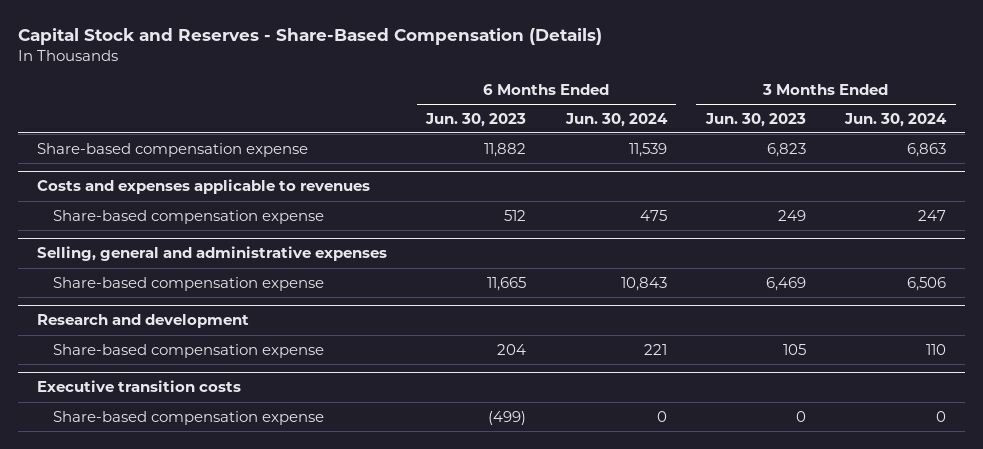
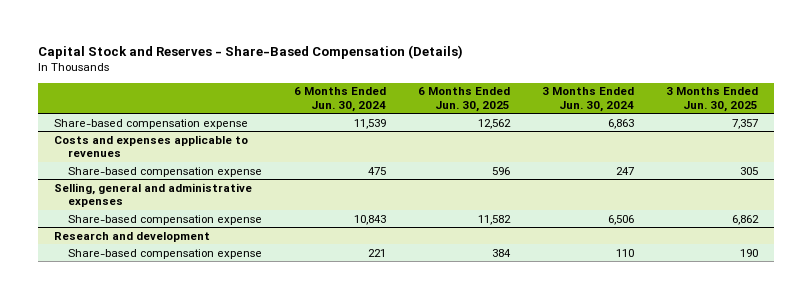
- | 6 Months Ended Jun. 30, 2023 | 6 Months Ended Jun. 30, 2024 | 3 Months Ended Jun. 30, 2023 | 3 Months Ended Jun. 30, 2024
+ | 6 Months Ended Jun. 30, 2024 | 6 Months Ended Jun. 30, 2025 | 3 Months Ended Jun. 30, 2024 | 3 Months Ended Jun. 30, 2025
- Executive transition costs
- Share-based compensation expense | (499) | 0 | 0 | 0

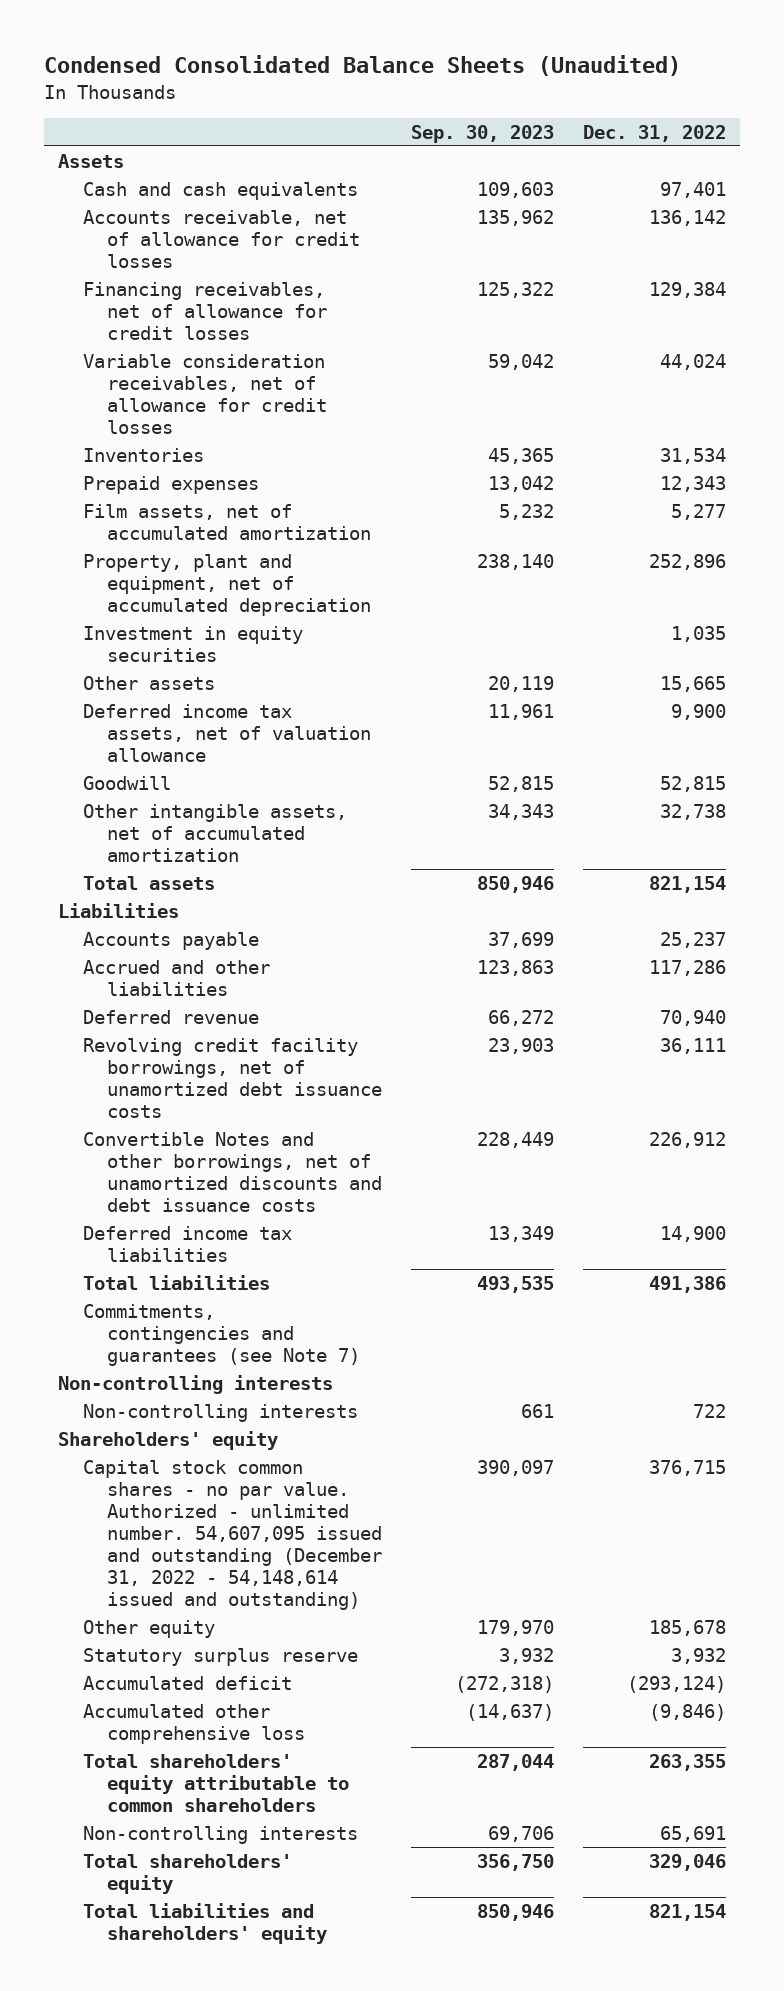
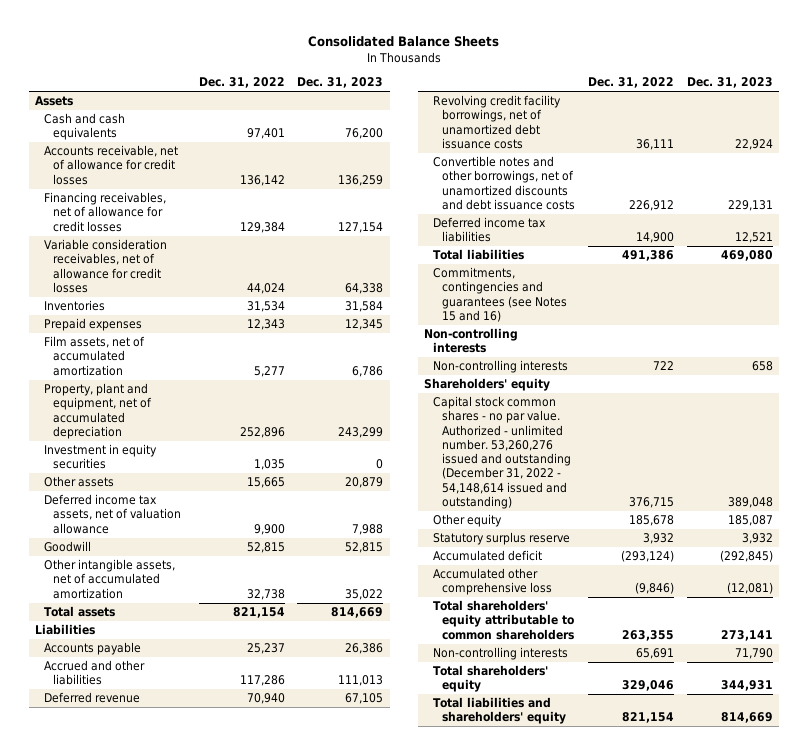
- Condensed Consolidated Balance Sheets (Unaudited)
+ Consolidated Balance Sheets
- | Sep. 30, 2023 | Dec. 31, 2022
+ | Dec. 31, 2022 | Dec. 31, 2023
- Convertible Notes and other borrowings, net of unamortized discounts and debt issuance costs | 228,449 | 226,912
+ Convertible notes and other borrowings, net of unamortized discounts and debt issuance costs | 226,912 | 229,131
- Commitments, contingencies and guarantees (see Note 7)
+ Commitments, contingencies and guarantees (see Notes 15 and 16)
- Capital stock common shares - no par value. Authorized - unlimited number. 54,607,095 issued and outstanding (December 31, 2022 - 54,148,614 issued and outstanding) | 390,097 | 376,715
+ Capital stock common shares - no par value. Authorized - unlimited number. 53,260,276 issued and outstanding (December 31, 2022 - 54,148,614 issued and outstanding) | 376,715 | 389,048

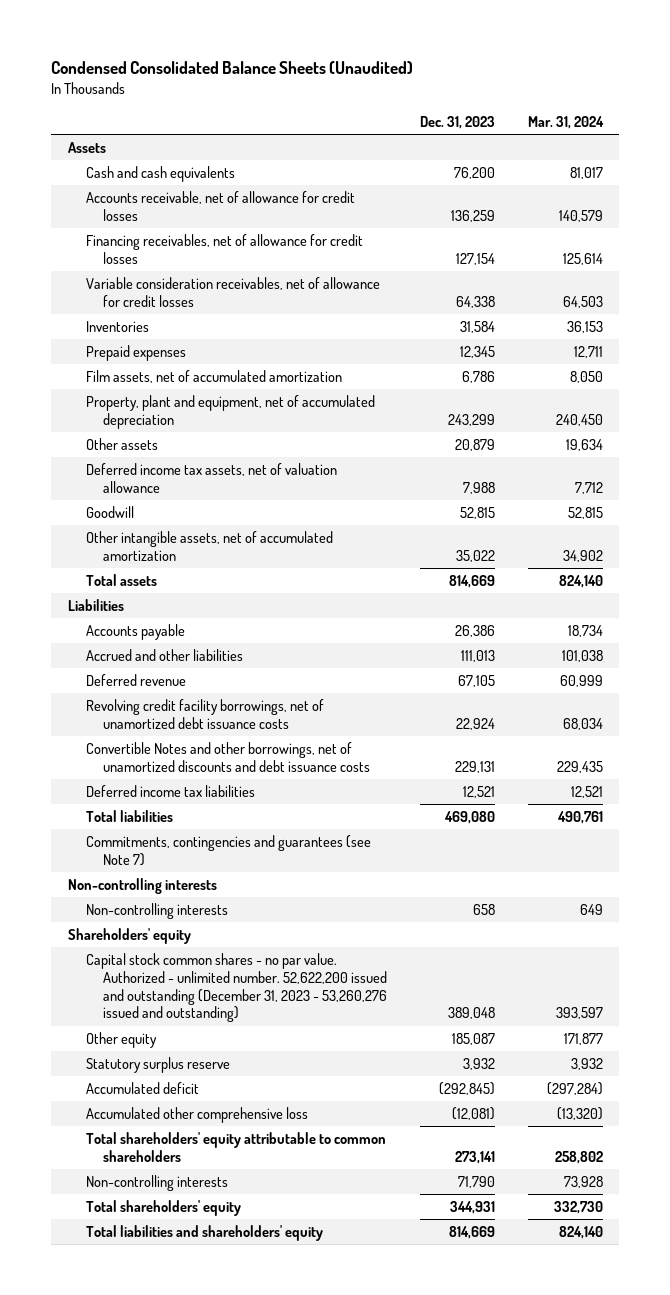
- Consolidated Balance Sheets
+ Condensed Consolidated Balance Sheets (Unaudited)
- | Dec. 31, 2022 | Dec. 31, 2023
+ | Dec. 31, 2023 | Mar. 31, 2024
- Investment in equity securities | 1,035 | 0
- Convertible notes and other borrowings, net of unamortized discounts and debt issuance costs | 226,912 | 229,131
+ Convertible Notes and other borrowings, net of unamortized discounts and debt issuance costs | 229,131 | 229,435
- Commitments, contingencies and guarantees (see Notes 15 and 16)
+ Commitments, contingencies and guarantees (see Note 7)
- Capital stock common shares - no par value. Authorized - unlimited number. 53,260,276 issued and outstanding (December 31, 2022 - 54,148,614 issued and outstanding) | 376,715 | 389,048
+ Capital stock common shares - no par value. Authorized - unlimited number. 52,622,200 issued and outstanding (December 31, 2023 - 53,260,276 issued and outstanding) | 389,048 | 393,597

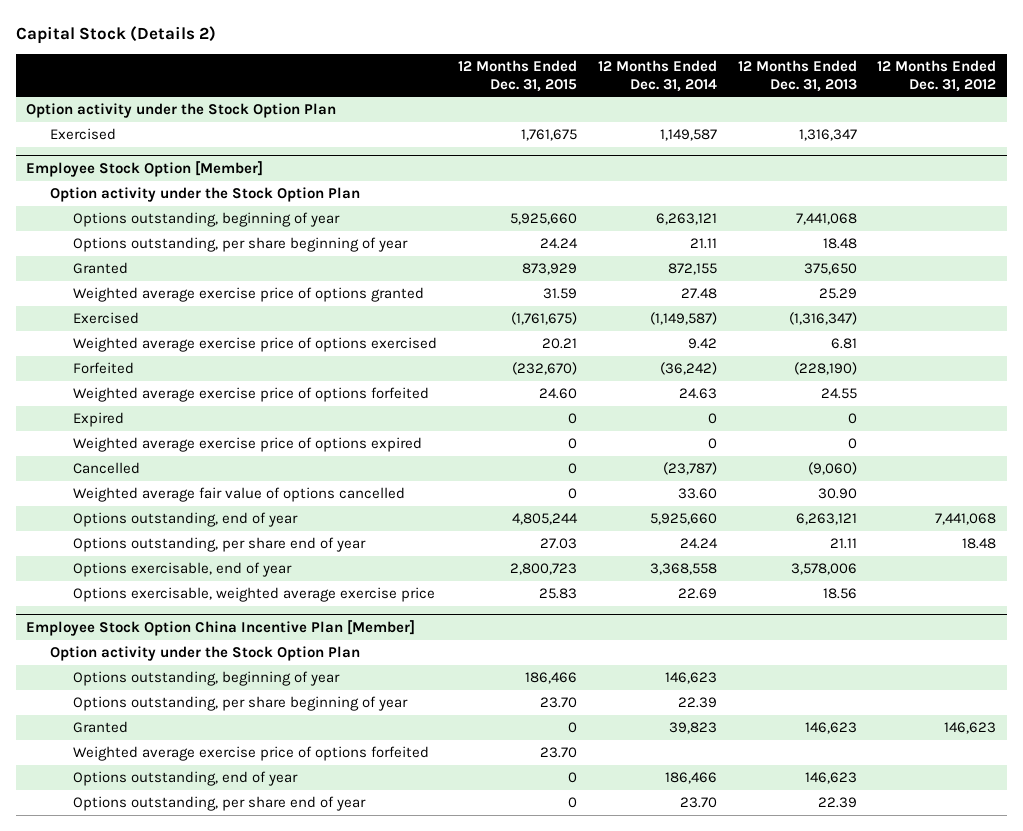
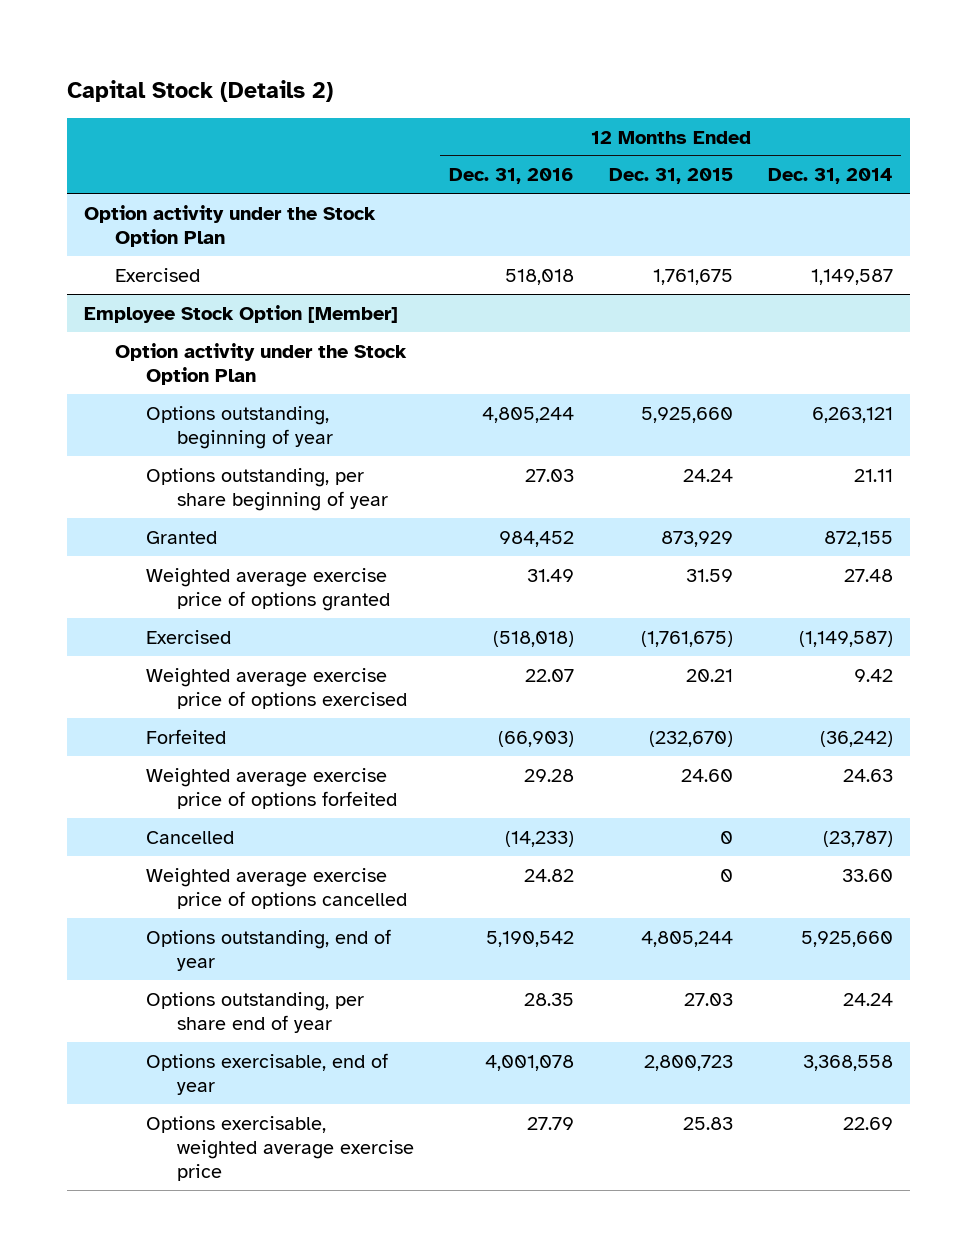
- | 12 Months Ended Dec. 31, 2015 | 12 Months Ended Dec. 31, 2014 | 12 Months Ended Dec. 31, 2013 | 12 Months Ended Dec. 31, 2012
+ | 12 Months Ended Dec. 31, 2016 | 12 Months Ended Dec. 31, 2015 | 12 Months Ended Dec. 31, 2014
@ Employee Stock Option [Member]
- Expired | 0 | 0 | 0 |
- Weighted average exercise price of options expired | 0 | 0 | 0 |
- Weighted average fair value of options cancelled | 0 | 33.60 | 30.90 |
+ Weighted average exercise price of options cancelled | 24.82 | 0 | 33.60
- Employee Stock Option China Incentive Plan [Member]
- Option activity under the Stock Option Plan
- Options outstanding, beginning of year | 186,466 | 146,623 | |
- Options outstanding, per share beginning of year | 23.70 | 22.39 | |
- Granted | 0 | 39,823 | 146,623 | 146,623
- Weighted average exercise price of options forfeited | 23.70 | | |
- Options outstanding, end of year | 0 | 186,466 | 146,623 |
- Options outstanding, per share end of year | 0 | 23.70 | 22.39 |

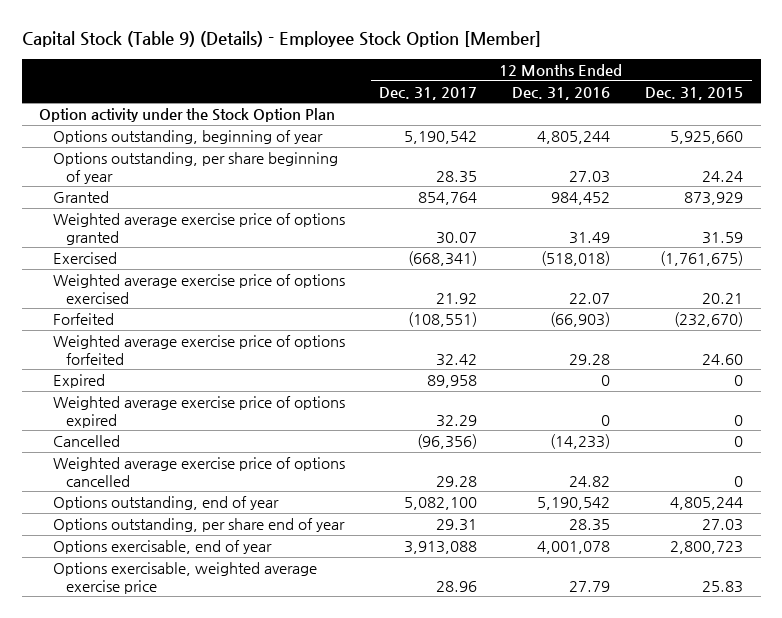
- Capital Stock (Details 2)
+ Capital Stock (Table 9) (Details) - Employee Stock Option [Member]
- | 12 Months Ended Dec. 31, 2016 | 12 Months Ended Dec. 31, 2015 | 12 Months Ended Dec. 31, 2014
+ | 12 Months Ended Dec. 31, 2017 | 12 Months Ended Dec. 31, 2016 | 12 Months Ended Dec. 31, 2015
- Exercised | 518,018 | 1,761,675 | 1,149,587
- Employee Stock Option [Member]
- Option activity under the Stock Option Plan
+ Expired | 89,958 | 0 | 0
+ Weighted average exercise price of options expired | 32.29 | 0 | 0

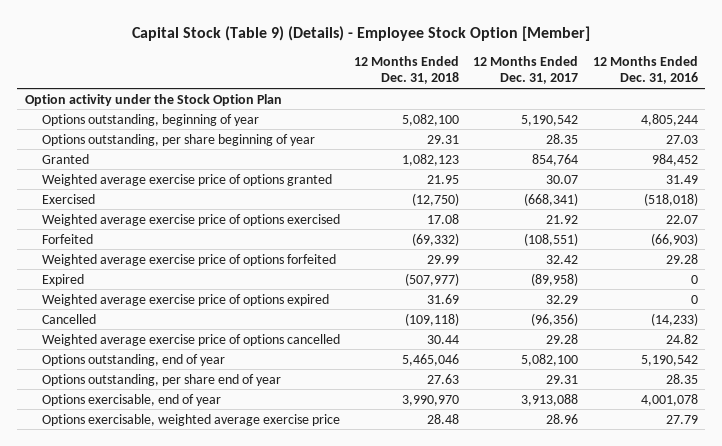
- | 12 Months Ended Dec. 31, 2017 | 12 Months Ended Dec. 31, 2016 | 12 Months Ended Dec. 31, 2015
+ | 12 Months Ended Dec. 31, 2018 | 12 Months Ended Dec. 31, 2017 | 12 Months Ended Dec. 31, 2016
- Expired | 89,958 | 0 | 0
+ Expired | (507,977) | (89,958) | 0

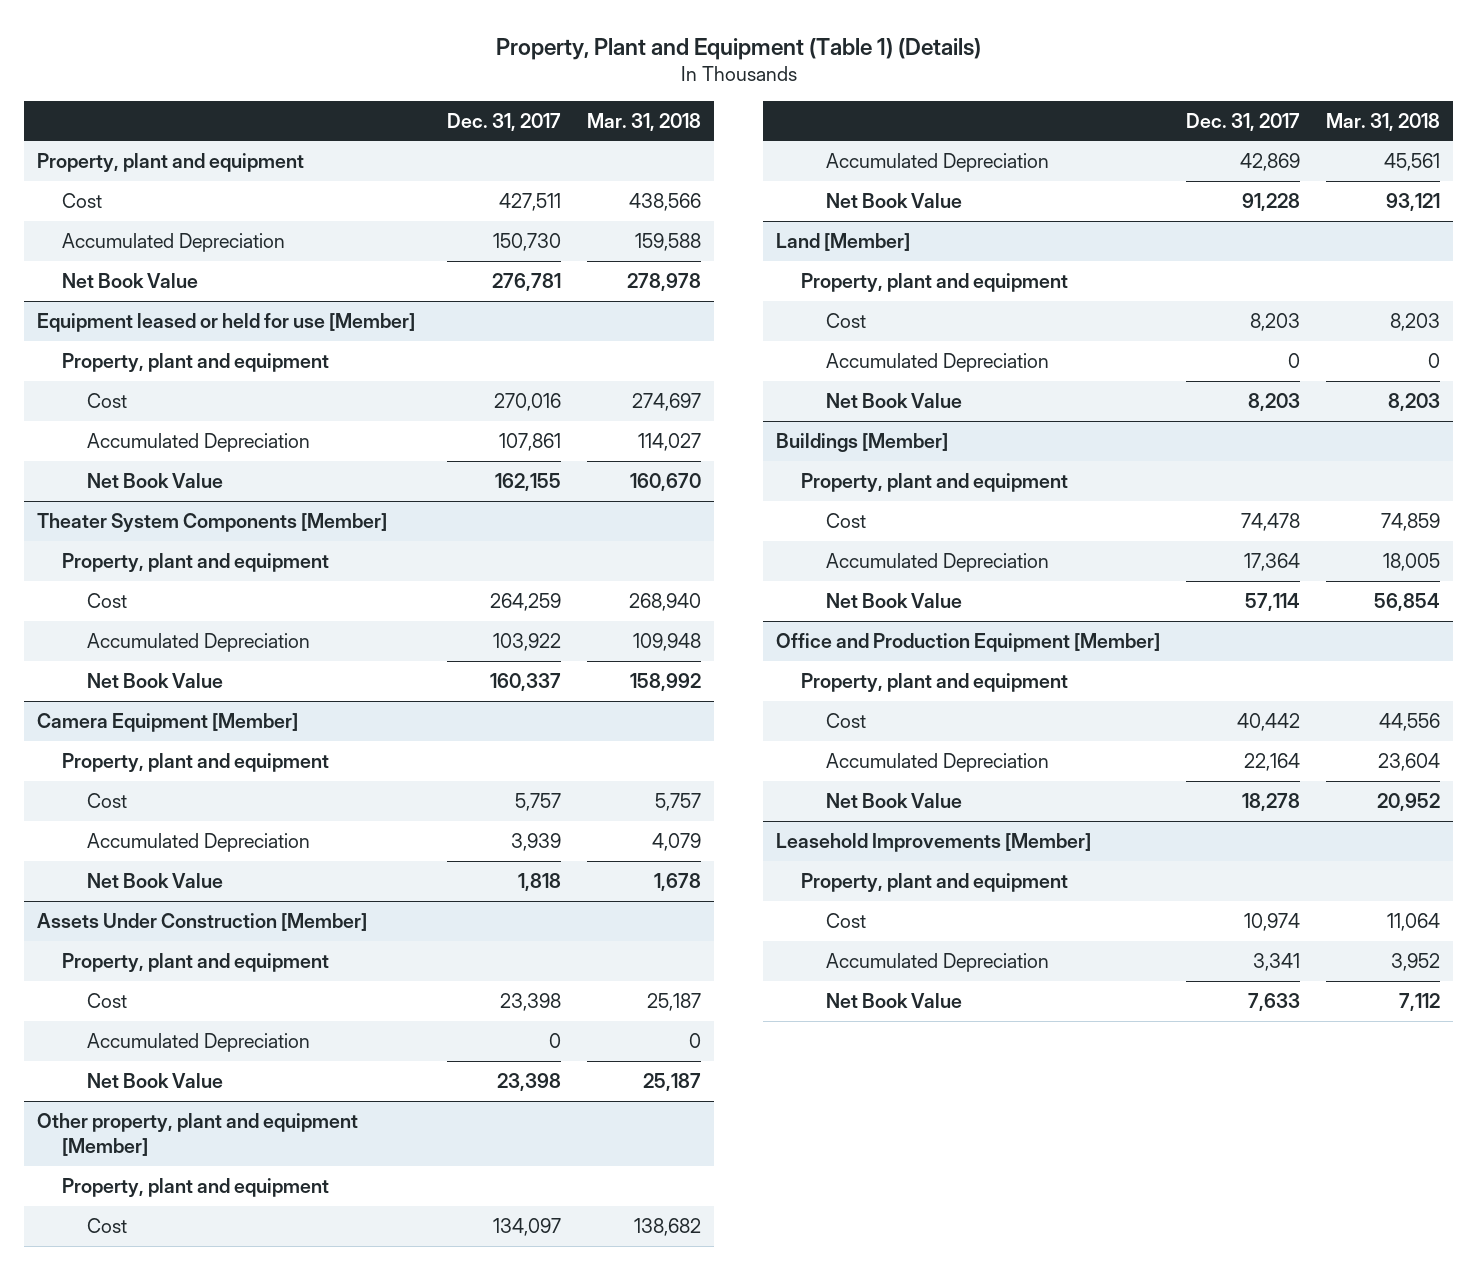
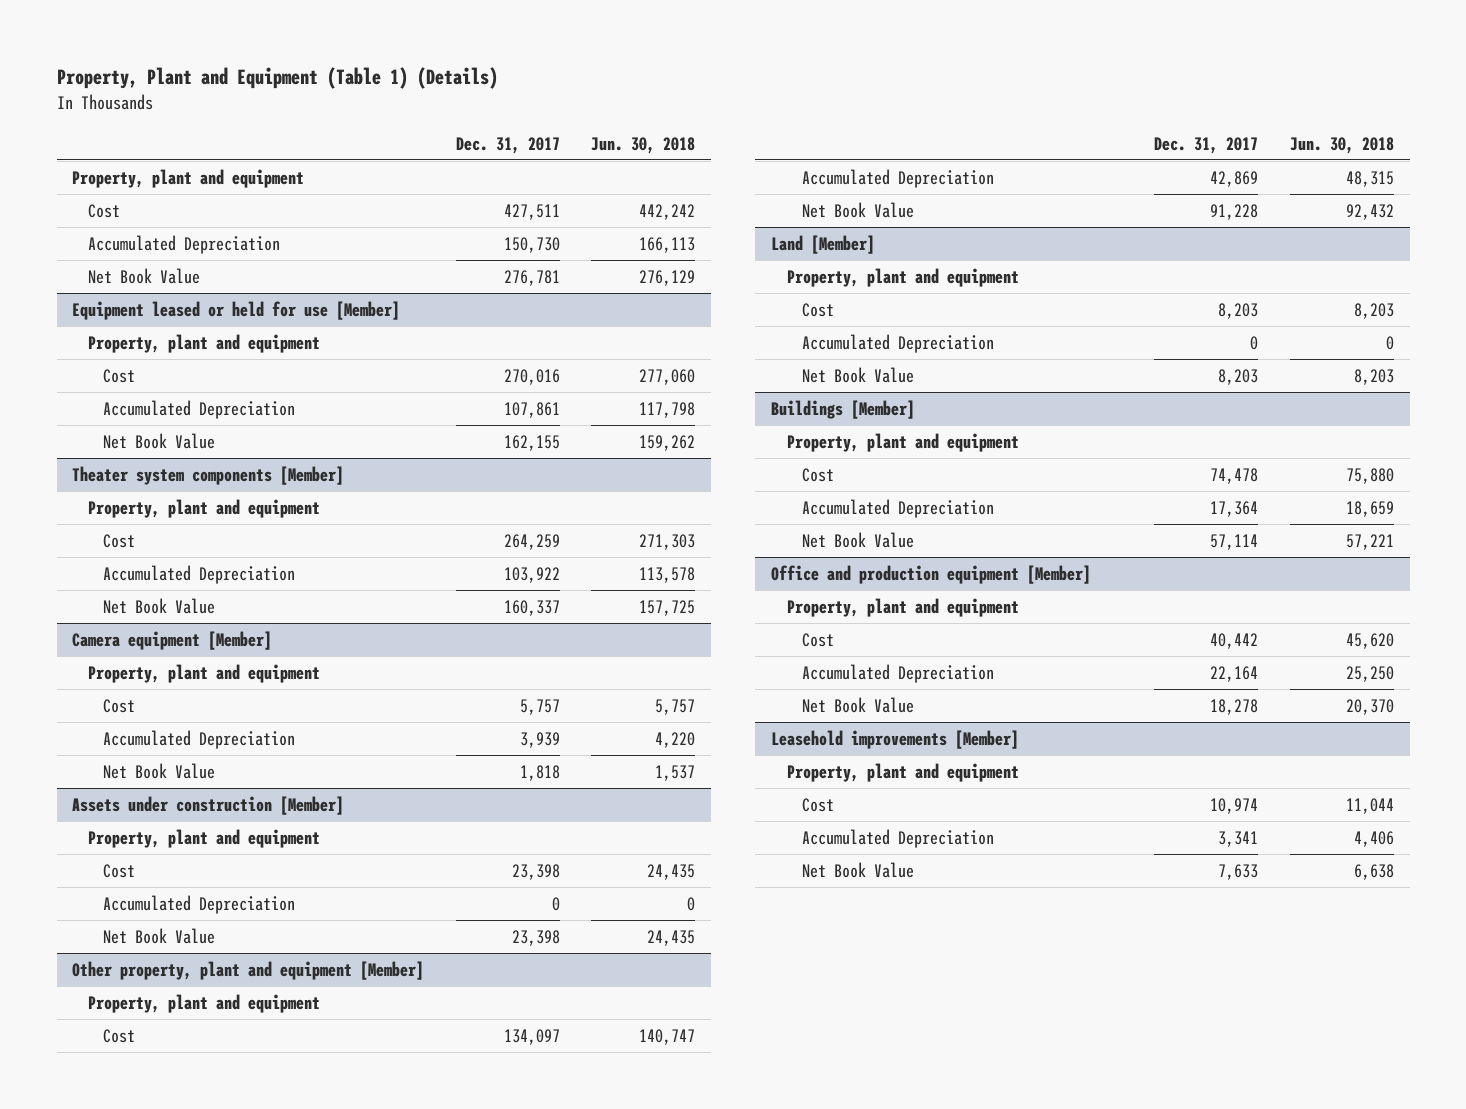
- | Dec. 31, 2017 | Mar. 31, 2018
+ | Dec. 31, 2017 | Jun. 30, 2018
- Theater System Components [Member]
+ Theater system components [Member]
- Camera Equipment [Member]
+ Camera equipment [Member]
- Assets Under Construction [Member]
+ Assets under construction [Member]
- Office and Production Equipment [Member]
+ Office and production equipment [Member]
- Leasehold Improvements [Member]
+ Leasehold improvements [Member]

